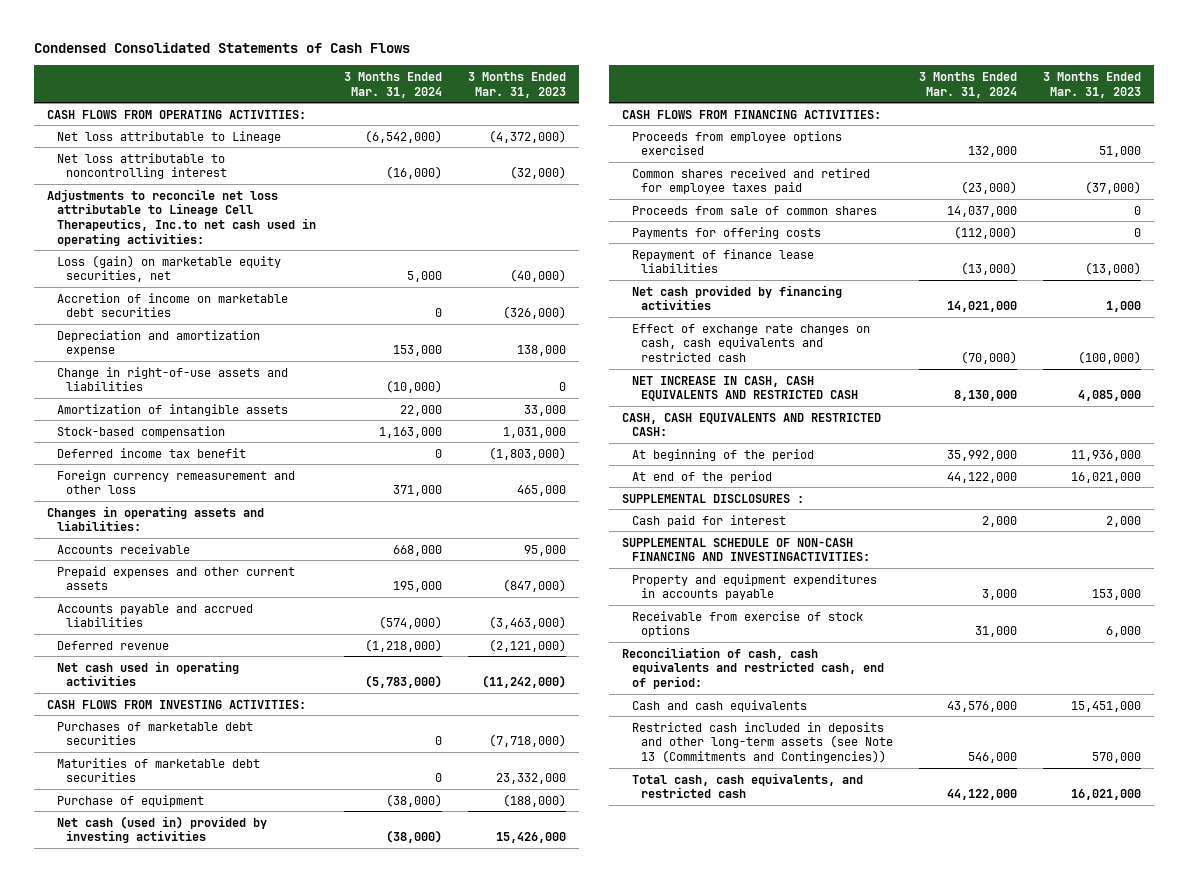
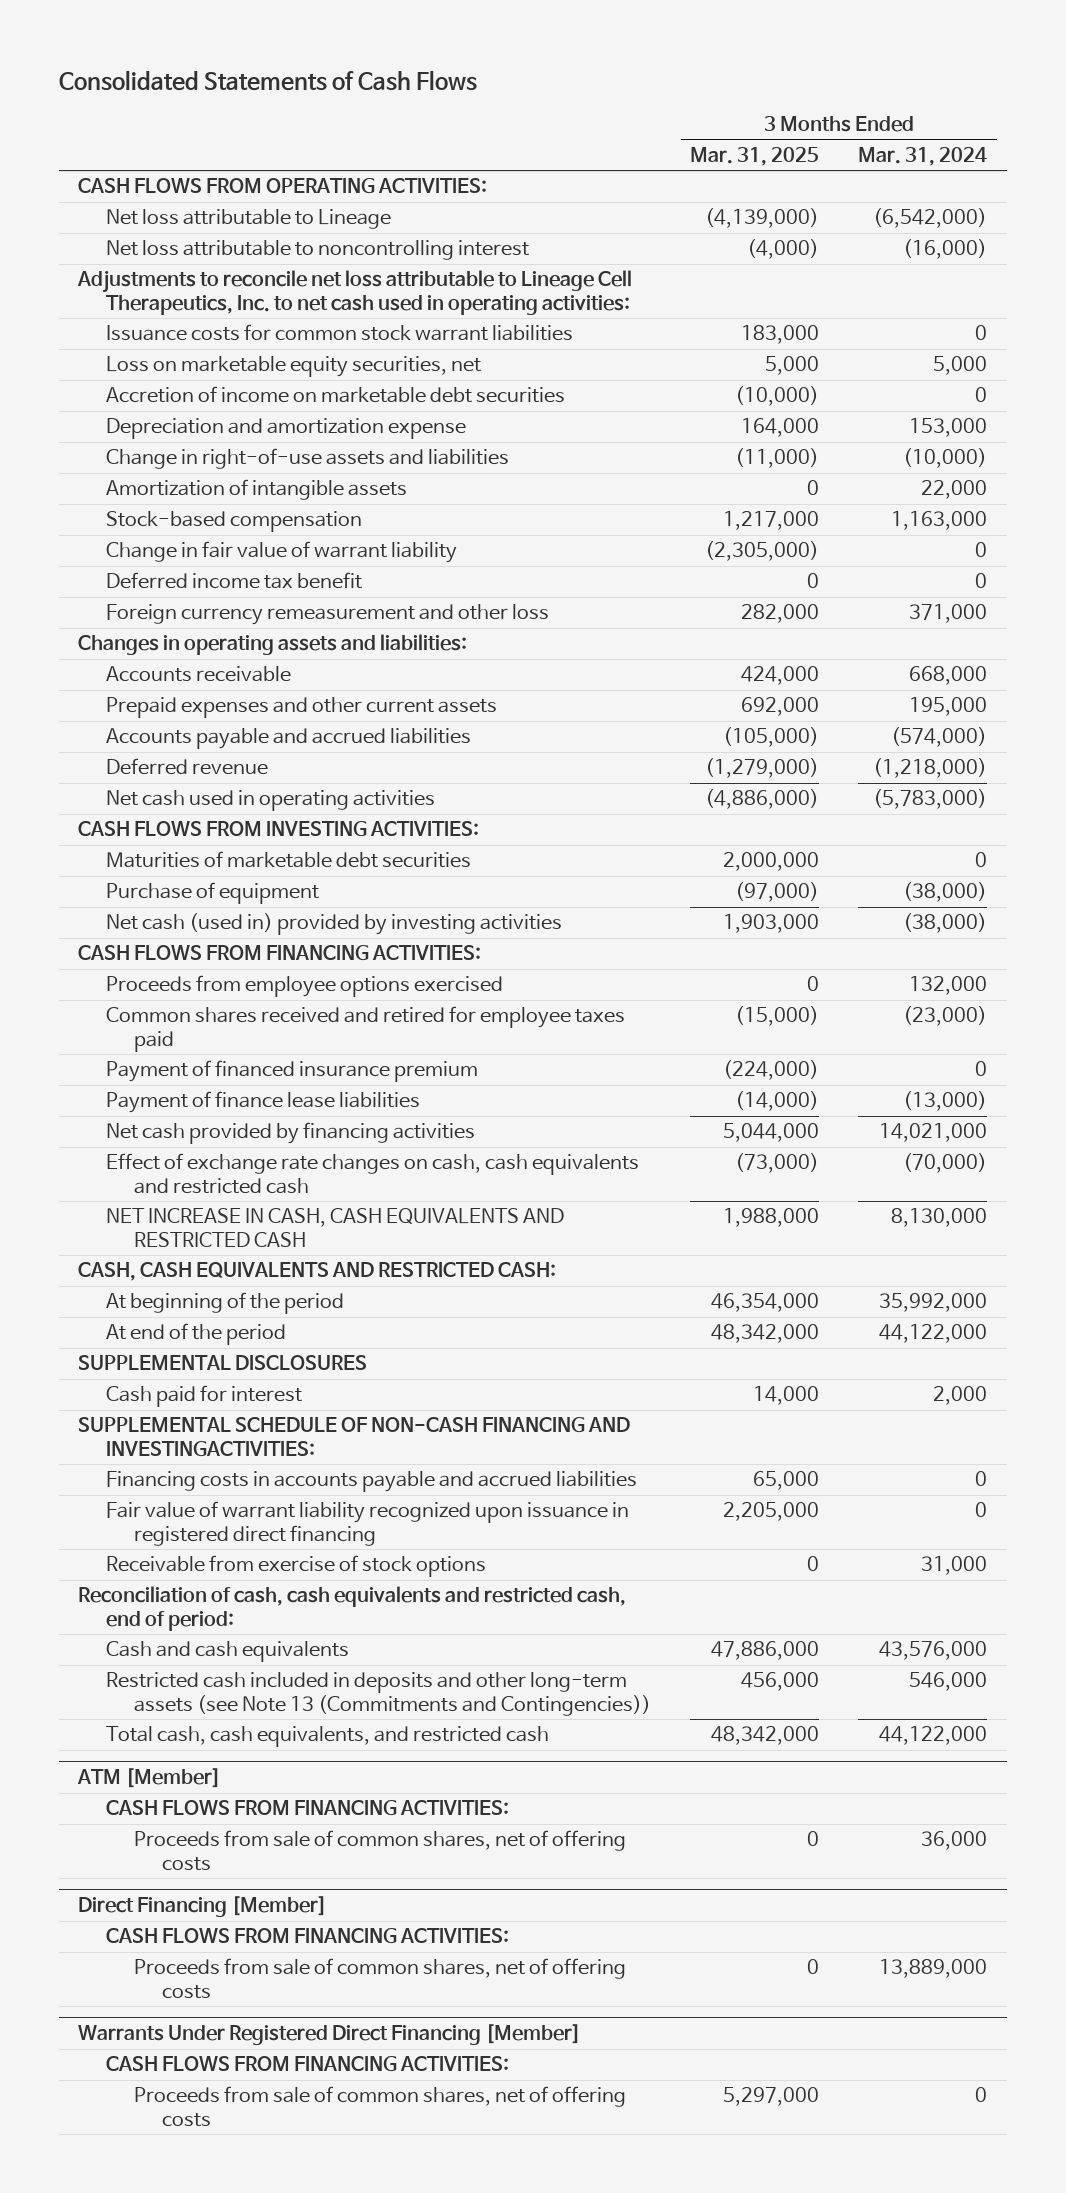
- Condensed Consolidated Statements of Cash Flows
+ Consolidated Statements of Cash Flows
- | 3 Months Ended Mar. 31, 2024 | 3 Months Ended Mar. 31, 2023
+ | 3 Months Ended Mar. 31, 2025 | 3 Months Ended Mar. 31, 2024
- Adjustments to reconcile net loss attributable to Lineage Cell Therapeutics, Inc.to net cash used in operating activities:
- Loss (gain) on marketable equity securities, net | 5,000 | (40,000)
+ Adjustments to reconcile net loss attributable to Lineage Cell Therapeutics, Inc. to net cash used in operating activities:
+ Issuance costs for common stock warrant liabilities | 183,000 | 0
+ Loss on marketable equity securities, net | 5,000 | 5,000
+ Change in fair value of warrant liability | (2,305,000) | 0
- Purchases of marketable debt securities | 0 | (7,718,000)
- Proceeds from sale of common shares | 14,037,000 | 0
- Payments for offering costs | (112,000) | 0
- Repayment of finance lease liabilities | (13,000) | (13,000)
+ Payment of financed insurance premium | (224,000) | 0
+ Payment of finance lease liabilities | (14,000) | (13,000)
- SUPPLEMENTAL DISCLOSURES :
+ SUPPLEMENTAL DISCLOSURES
- Property and equipment expenditures in accounts payable | 3,000 | 153,000
+ Financing costs in accounts payable and accrued liabilities | 65,000 | 0
+ Fair value of warrant liability recognized upon issuance in registered direct financing | 2,205,000 | 0
+ ATM [Member]
+ CASH FLOWS FROM FINANCING ACTIVITIES:
+ Proceeds from sale of common shares, net of offering costs | 0 | 36,000
+ Direct Financing [Member]
+ CASH FLOWS FROM FINANCING ACTIVITIES:
+ Proceeds from sale of common shares, net of offering costs | 0 | 13,889,000
+ Warrants Under Registered Direct Financing [Member]
+ CASH FLOWS FROM FINANCING ACTIVITIES:
+ Proceeds from sale of common shares, net of offering costs | 5,297,000 | 0

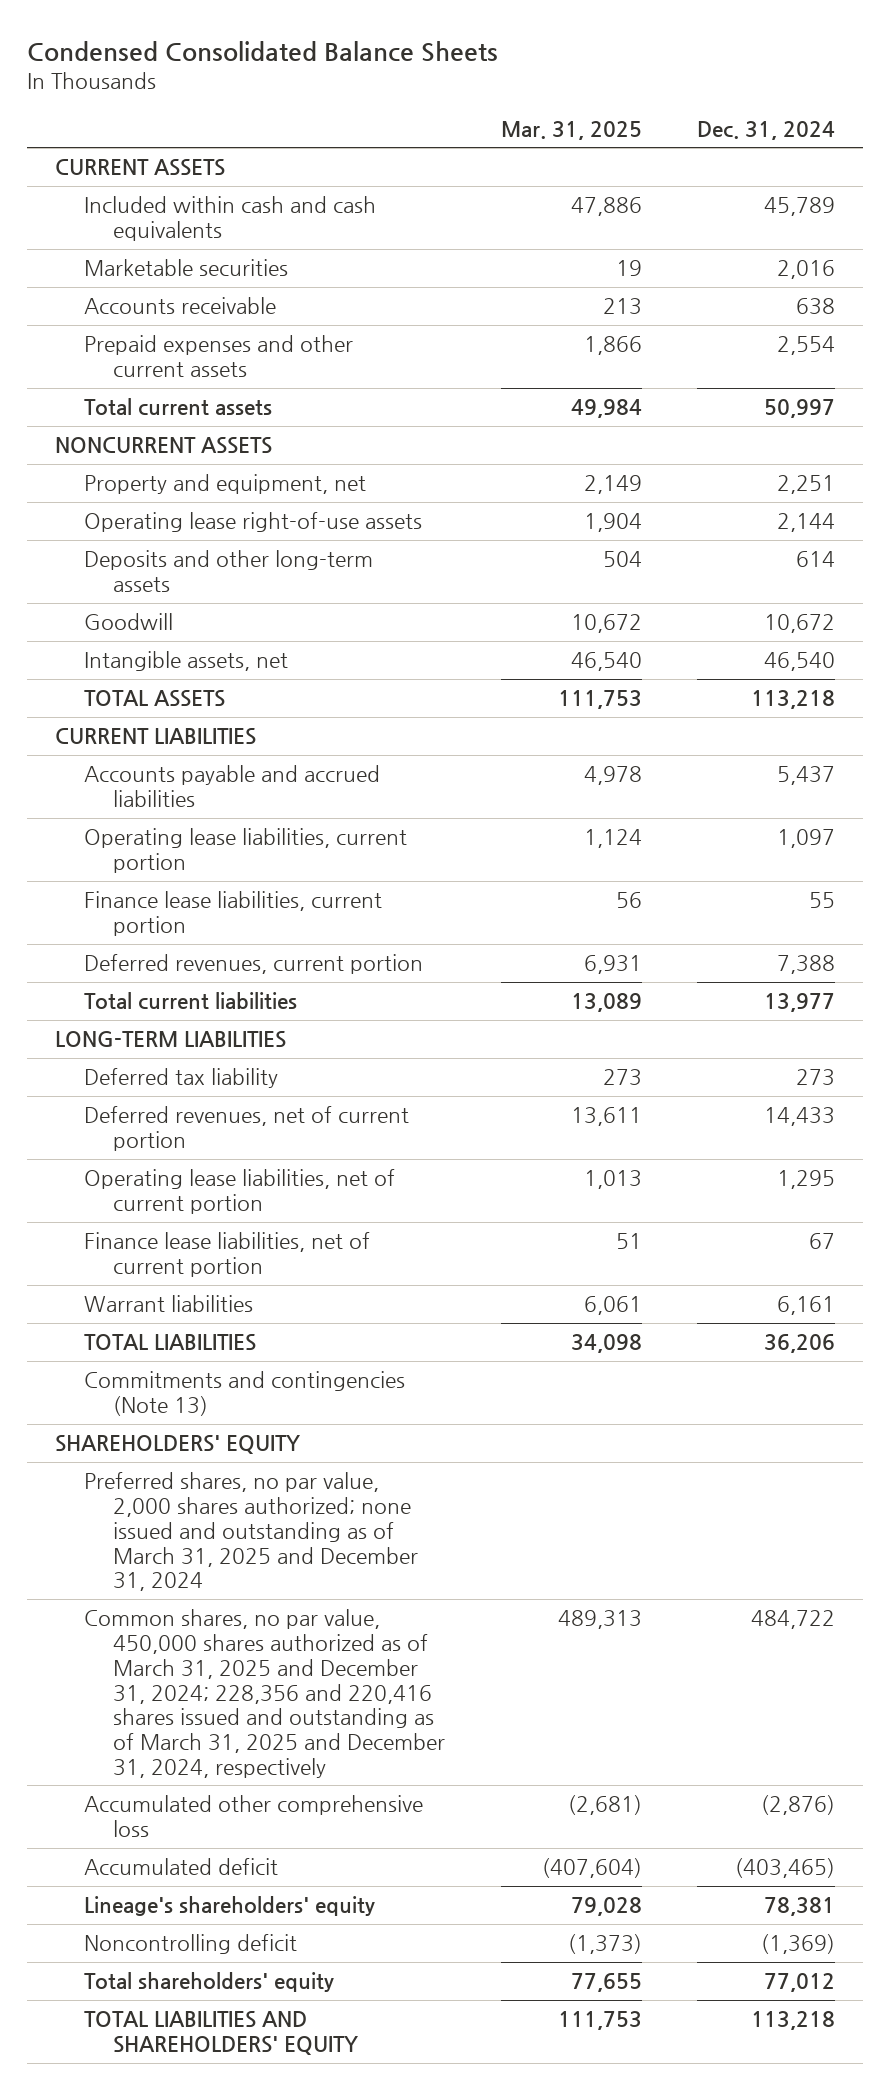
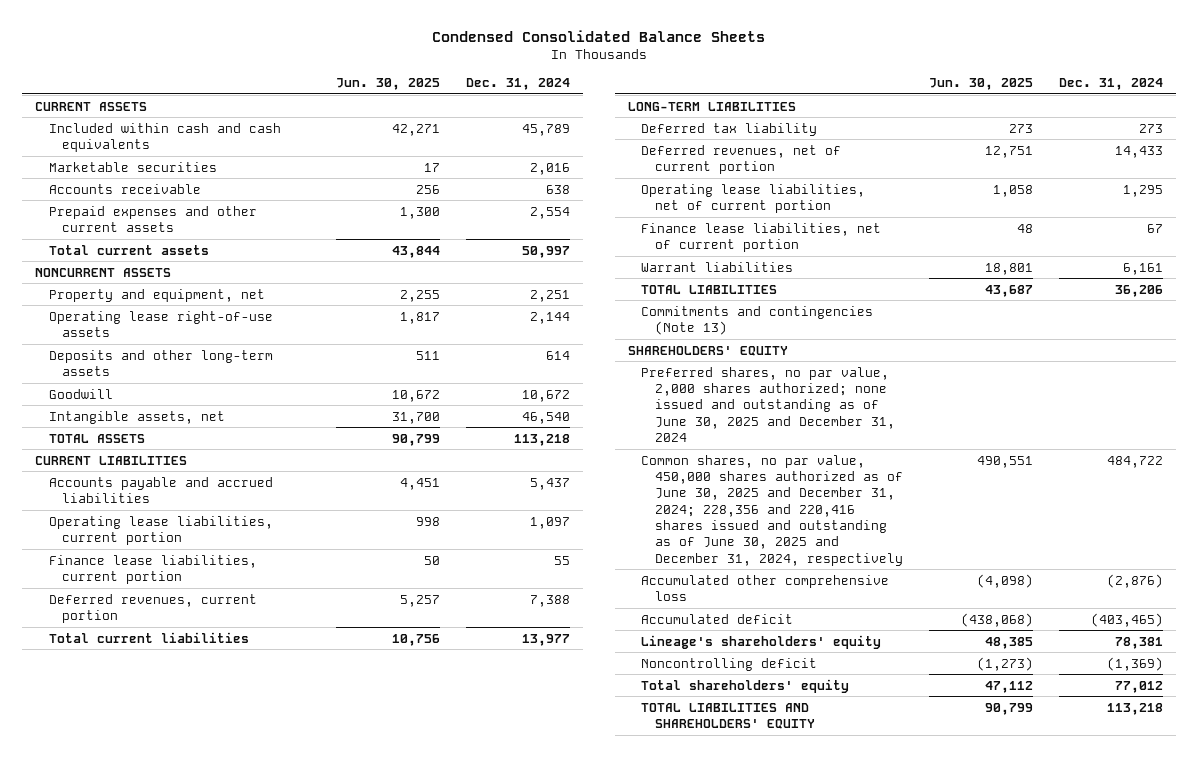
- | Mar. 31, 2025 | Dec. 31, 2024
+ | Jun. 30, 2025 | Dec. 31, 2024
- Preferred shares, no par value, 2,000 shares authorized; none issued and outstanding as of March 31, 2025 and December 31, 2024
- Common shares, no par value, 450,000 shares authorized as of March 31, 2025 and December 31, 2024; 228,356 and 220,416 shares issued and outstanding as of March 31, 2025 and December 31, 2024, respectively | 489,313 | 484,722
+ Preferred shares, no par value, 2,000 shares authorized; none issued and outstanding as of June 30, 2025 and December 31, 2024
+ Common shares, no par value, 450,000 shares authorized as of June 30, 2025 and December 31, 2024; 228,356 and 220,416 shares issued and outstanding as of June 30, 2025 and December 31, 2024, respectively | 490,551 | 484,722

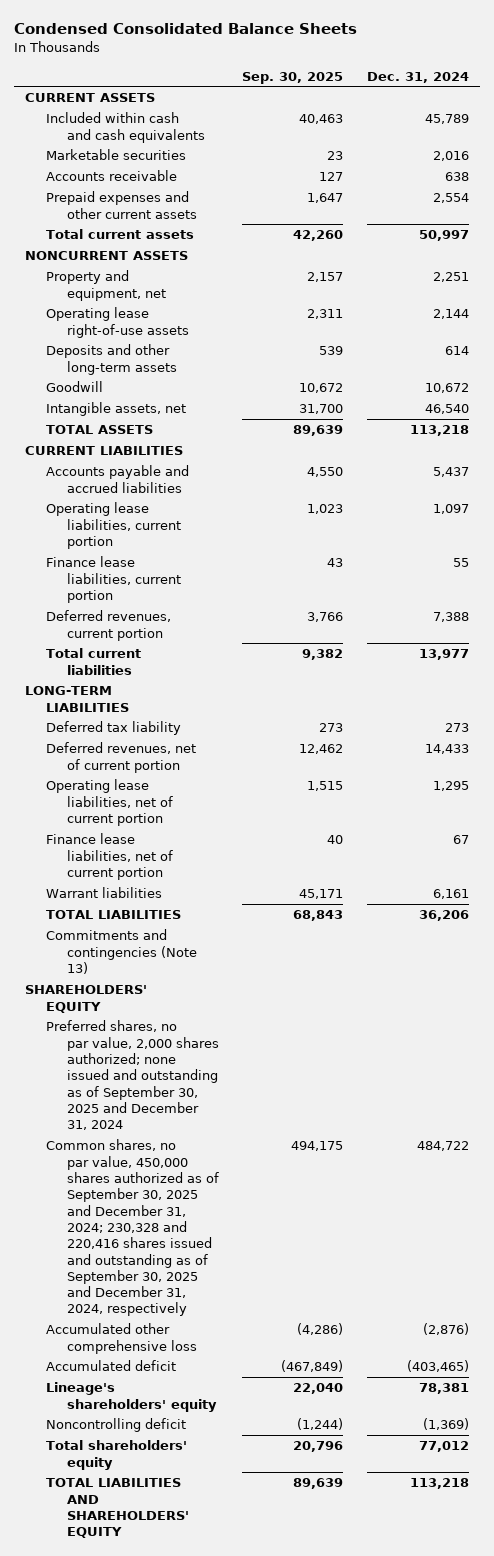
- | Jun. 30, 2025 | Dec. 31, 2024
+ | Sep. 30, 2025 | Dec. 31, 2024
- Preferred shares, no par value, 2,000 shares authorized; none issued and outstanding as of June 30, 2025 and December 31, 2024
- Common shares, no par value, 450,000 shares authorized as of June 30, 2025 and December 31, 2024; 228,356 and 220,416 shares issued and outstanding as of June 30, 2025 and December 31, 2024, respectively | 490,551 | 484,722
+ Preferred shares, no par value, 2,000 shares authorized; none issued and outstanding as of September 30, 2025 and December 31, 2024
+ Common shares, no par value, 450,000 shares authorized as of September 30, 2025 and December 31, 2024; 230,328 and 220,416 shares issued and outstanding as of September 30, 2025 and December 31, 2024, respectively | 494,175 | 484,722

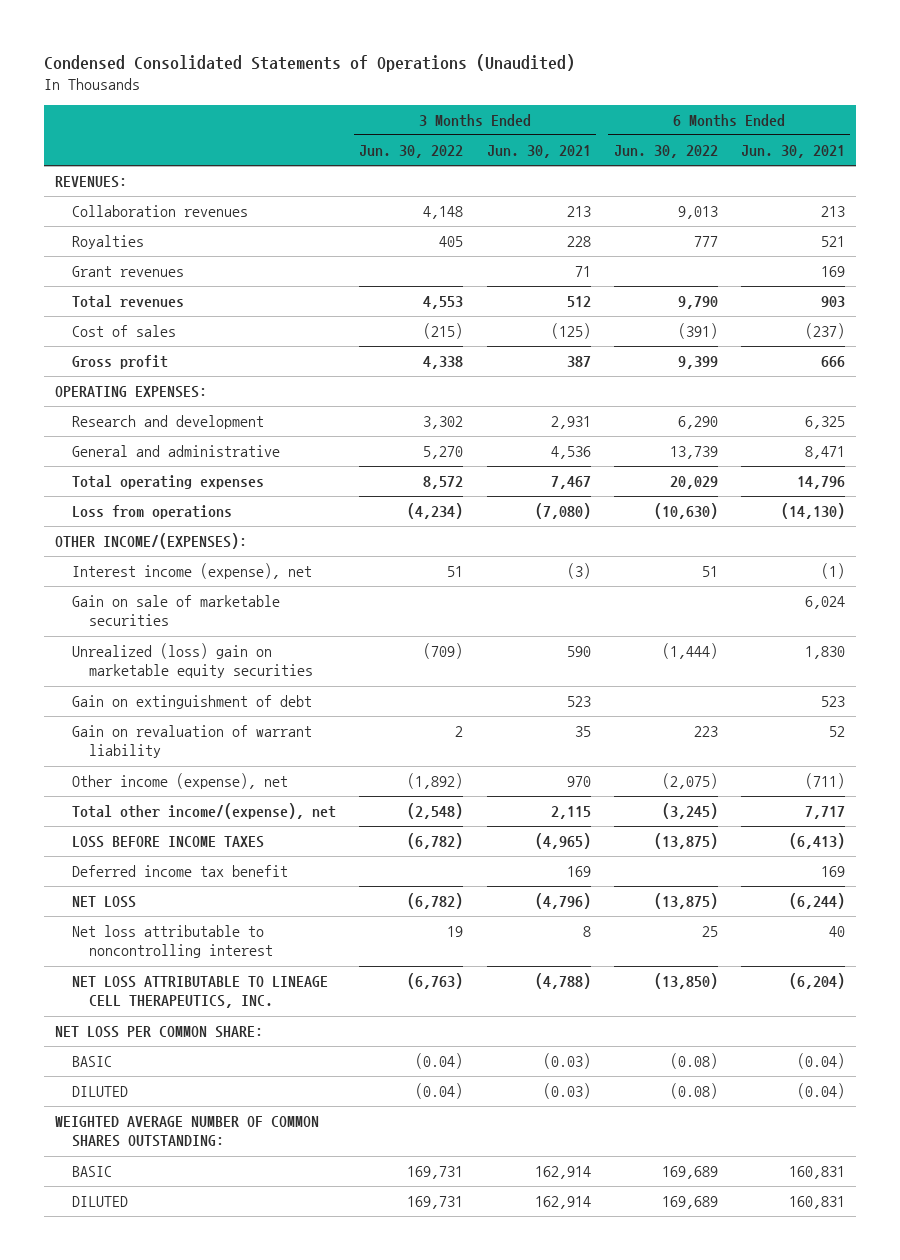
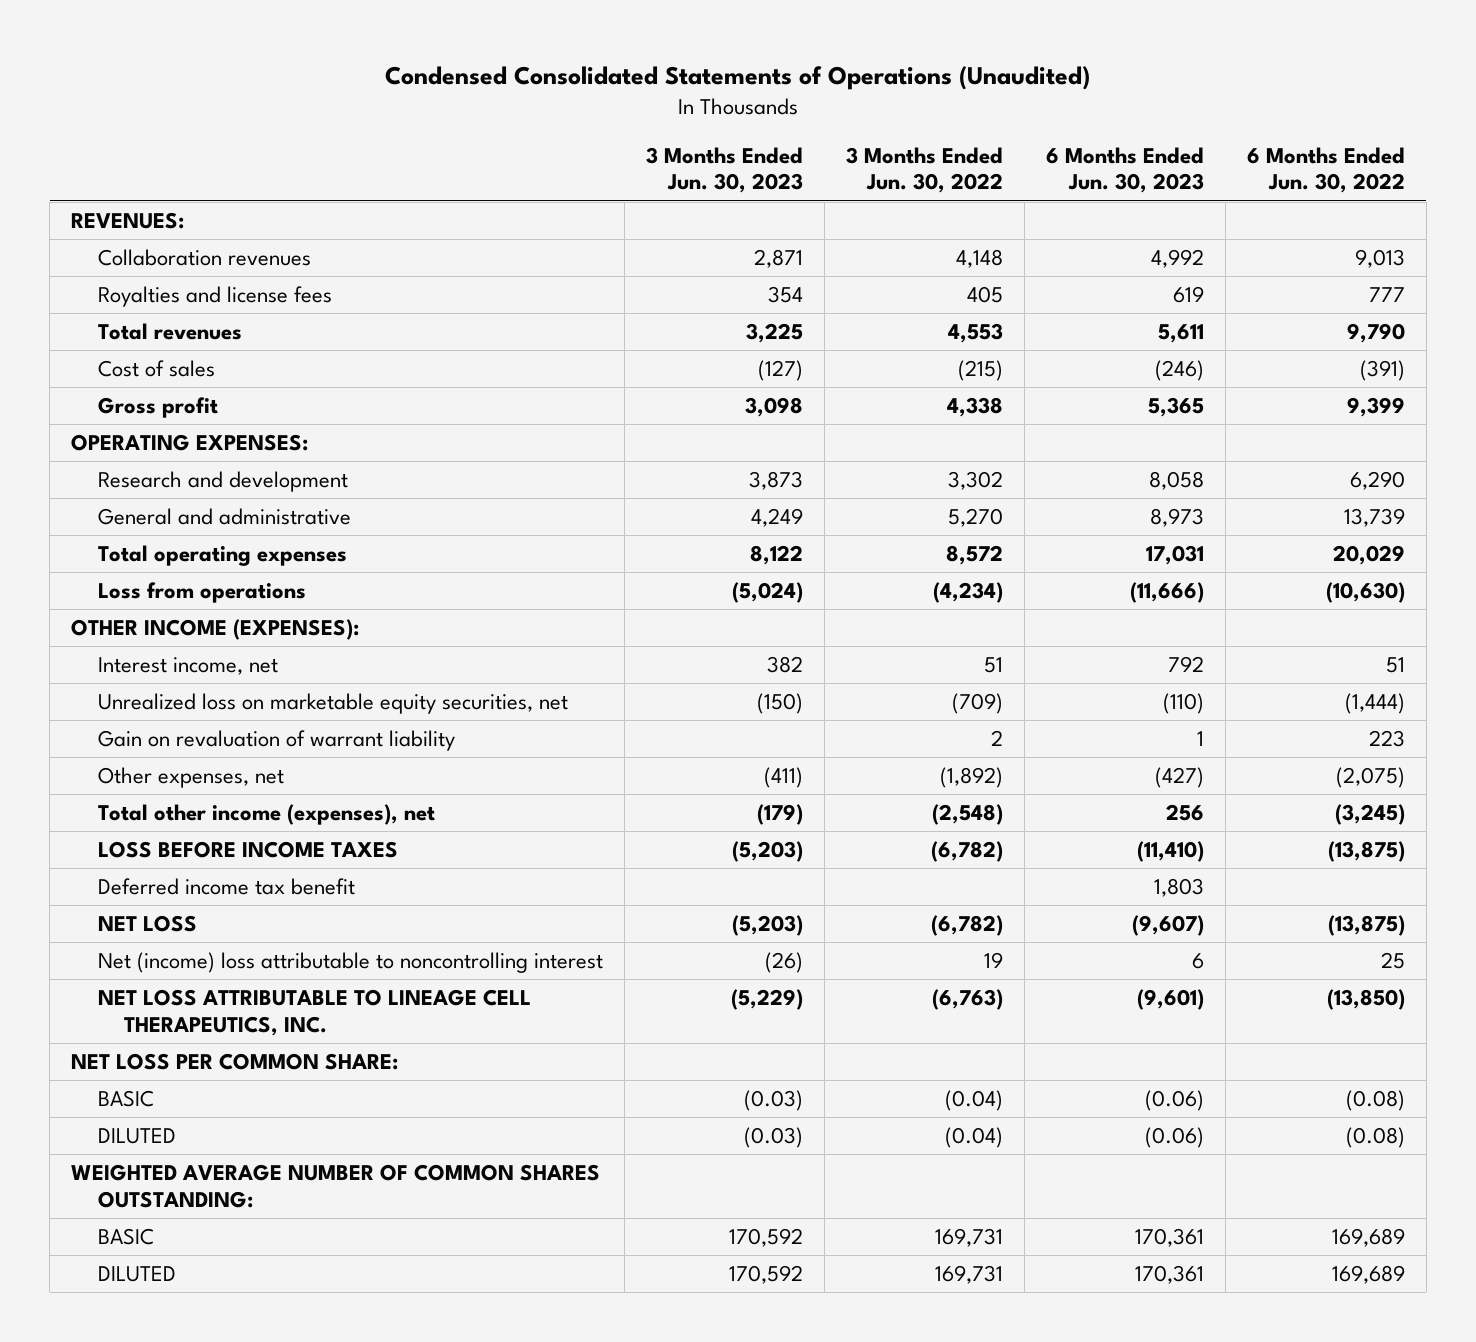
- | 3 Months Ended Jun. 30, 2022 | 3 Months Ended Jun. 30, 2021 | 6 Months Ended Jun. 30, 2022 | 6 Months Ended Jun. 30, 2021
+ | 3 Months Ended Jun. 30, 2023 | 3 Months Ended Jun. 30, 2022 | 6 Months Ended Jun. 30, 2023 | 6 Months Ended Jun. 30, 2022
- Royalties | 405 | 228 | 777 | 521
- Grant revenues | | 71 | | 169
+ Royalties and license fees | 354 | 405 | 619 | 777
- OTHER INCOME/(EXPENSES):
- Interest income (expense), net | 51 | (3) | 51 | (1)
- Gain on sale of marketable securities | | | | 6,024
- Unrealized (loss) gain on marketable equity securities | (709) | 590 | (1,444) | 1,830
- Gain on extinguishment of debt | | 523 | | 523
+ OTHER INCOME (EXPENSES):
+ Interest income, net | 382 | 51 | 792 | 51
+ Unrealized loss on marketable equity securities, net | (150) | (709) | (110) | (1,444)
- Other income (expense), net | (1,892) | 970 | (2,075) | (711)
- Total other income/(expense), net | (2,548) | 2,115 | (3,245) | 7,717
+ Other expenses, net | (411) | (1,892) | (427) | (2,075)
+ Total other income (expenses), net | (179) | (2,548) | 256 | (3,245)
- Net loss attributable to noncontrolling interest | 19 | 8 | 25 | 40
+ Net (income) loss attributable to noncontrolling interest | (26) | 19 | 6 | 25

